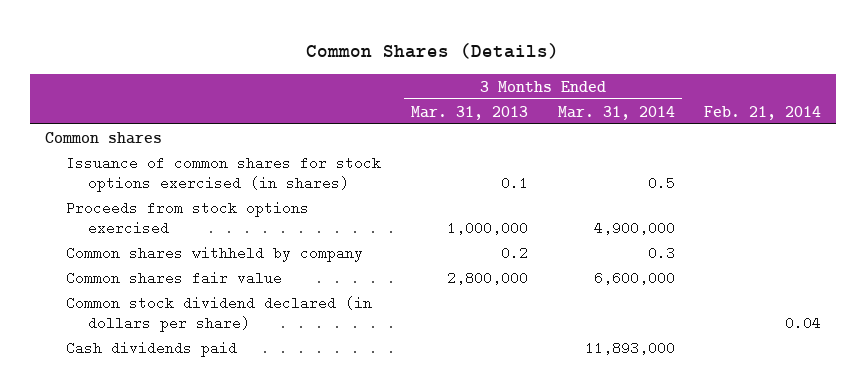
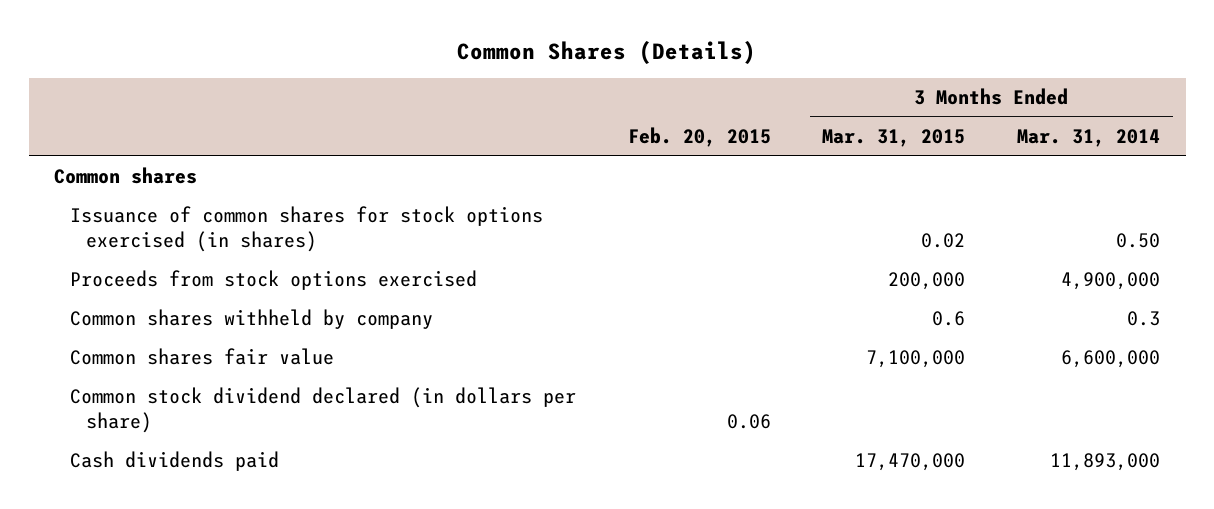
- | 3 Months Ended Mar. 31, 2013 | 3 Months Ended Mar. 31, 2014 | Feb. 21, 2014
+ | Feb. 20, 2015 | 3 Months Ended Mar. 31, 2015 | 3 Months Ended Mar. 31, 2014
- Issuance of common shares for stock options exercised (in shares) | 0.1 | 0.5 |
+ Issuance of common shares for stock options exercised (in shares) | | 0.02 | 0.50

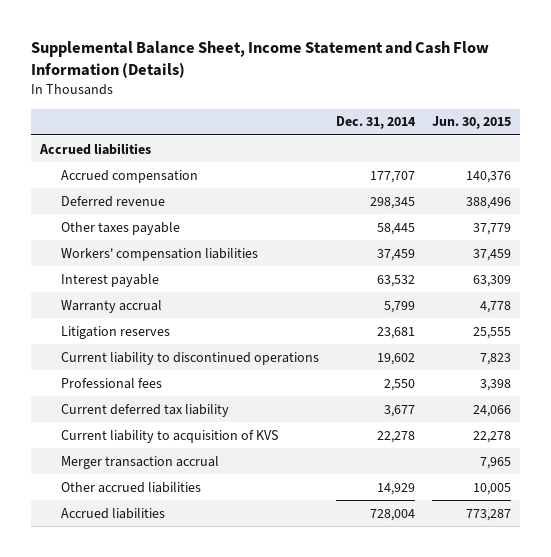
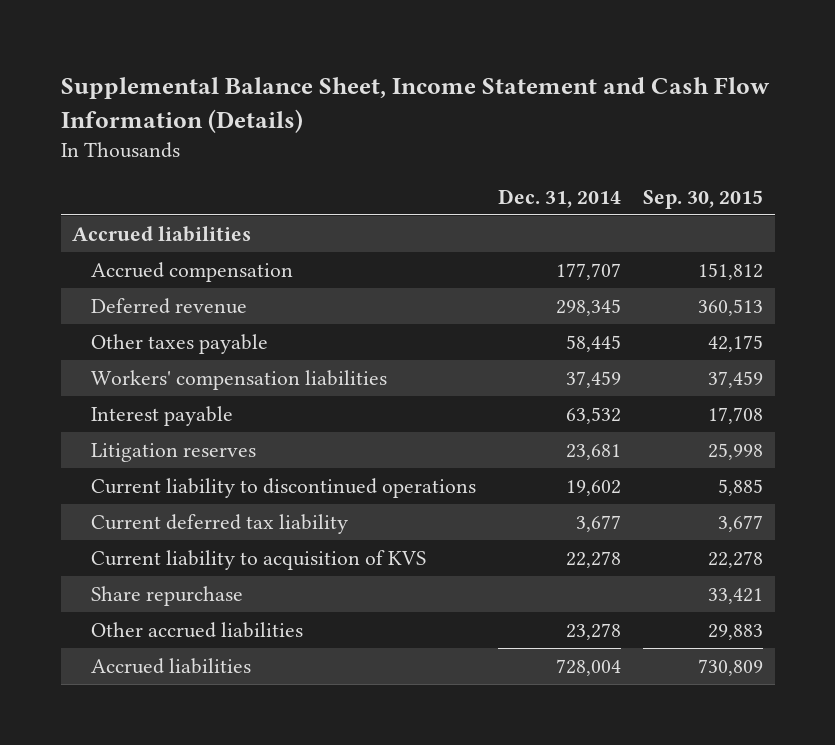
- | Dec. 31, 2014 | Jun. 30, 2015
+ | Dec. 31, 2014 | Sep. 30, 2015
- Warranty accrual | 5,799 | 4,778
- Professional fees | 2,550 | 3,398
- Merger transaction accrual | | 7,965
- Other accrued liabilities | 14,929 | 10,005
+ Share repurchase | | 33,421
+ Other accrued liabilities | 23,278 | 29,883

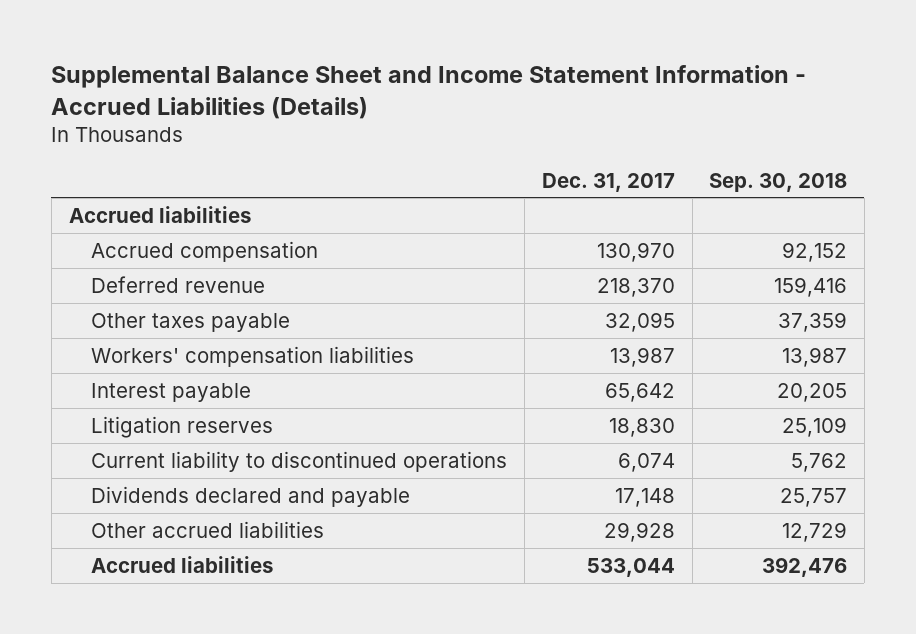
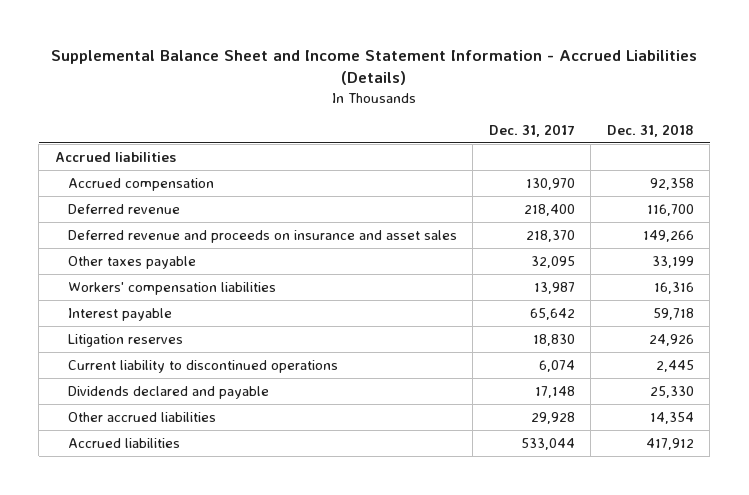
- | Dec. 31, 2017 | Sep. 30, 2018
+ | Dec. 31, 2017 | Dec. 31, 2018
- Deferred revenue | 218,370 | 159,416
+ Deferred revenue | 218,400 | 116,700
+ Deferred revenue and proceeds on insurance and asset sales | 218,370 | 149,266

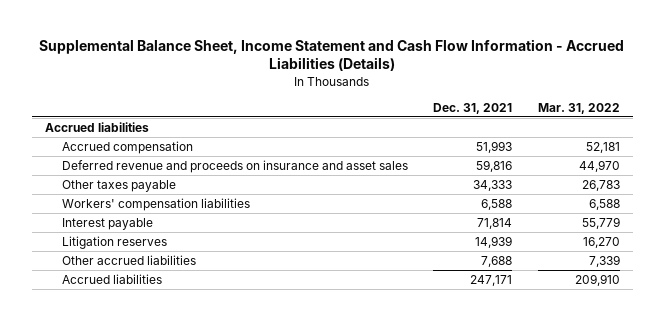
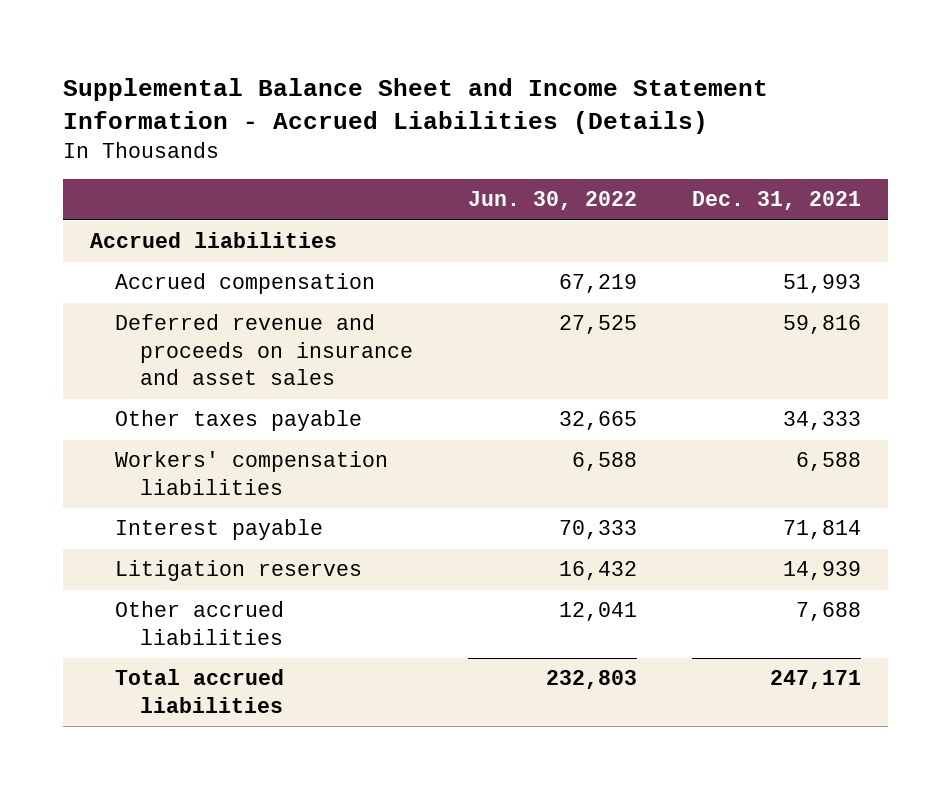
- Supplemental Balance Sheet, Income Statement and Cash Flow Information - Accrued Liabilities (Details)
+ Supplemental Balance Sheet and Income Statement Information - Accrued Liabilities (Details)
- | Dec. 31, 2021 | Mar. 31, 2022
+ | Jun. 30, 2022 | Dec. 31, 2021
- Accrued liabilities | 247,171 | 209,910
+ Total accrued liabilities | 232,803 | 247,171

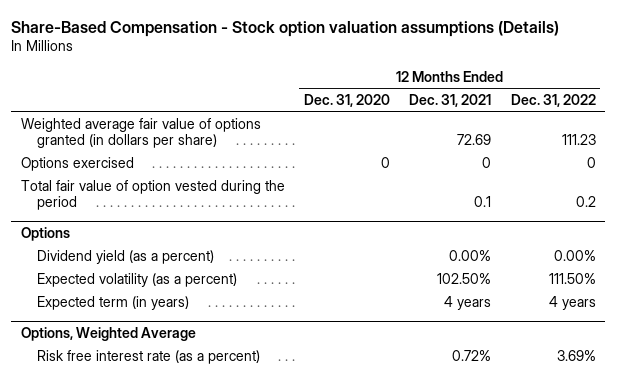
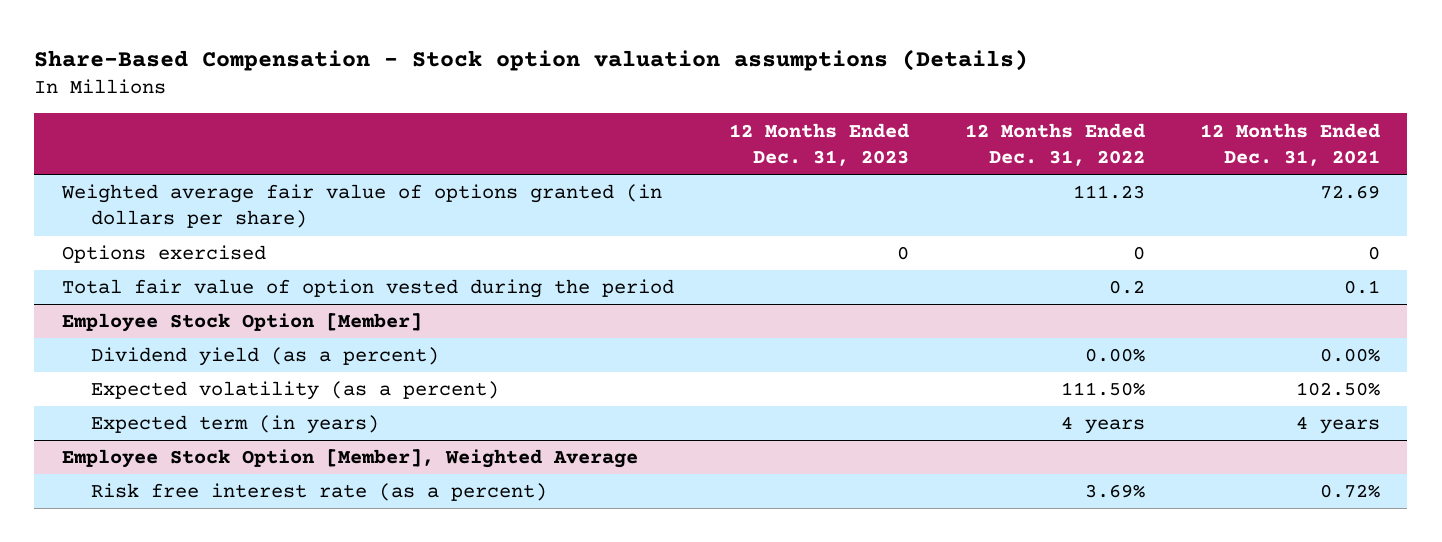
- | 12 Months Ended Dec. 31, 2020 | 12 Months Ended Dec. 31, 2021 | 12 Months Ended Dec. 31, 2022
+ | 12 Months Ended Dec. 31, 2023 | 12 Months Ended Dec. 31, 2022 | 12 Months Ended Dec. 31, 2021
- Options
+ Employee Stock Option [Member]
- Options, Weighted Average
+ Employee Stock Option [Member], Weighted Average

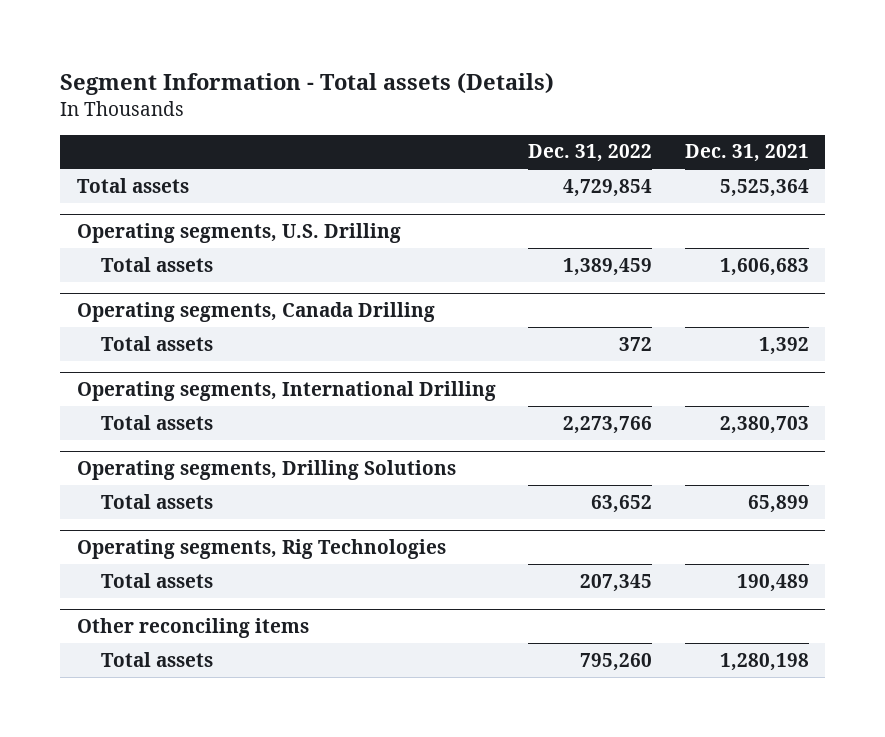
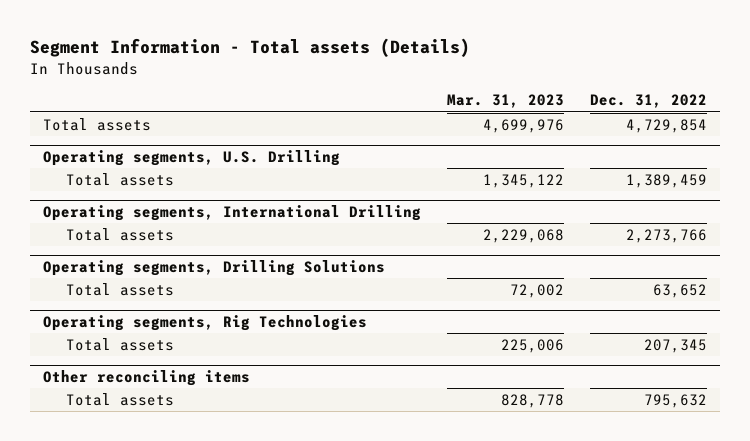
- | Dec. 31, 2022 | Dec. 31, 2021
+ | Mar. 31, 2023 | Dec. 31, 2022
- Operating segments, Canada Drilling
- Total assets | 372 | 1,392
@ Other reconciling items
- Total assets | 795,260 | 1,280,198
+ Total assets | 828,778 | 795,632

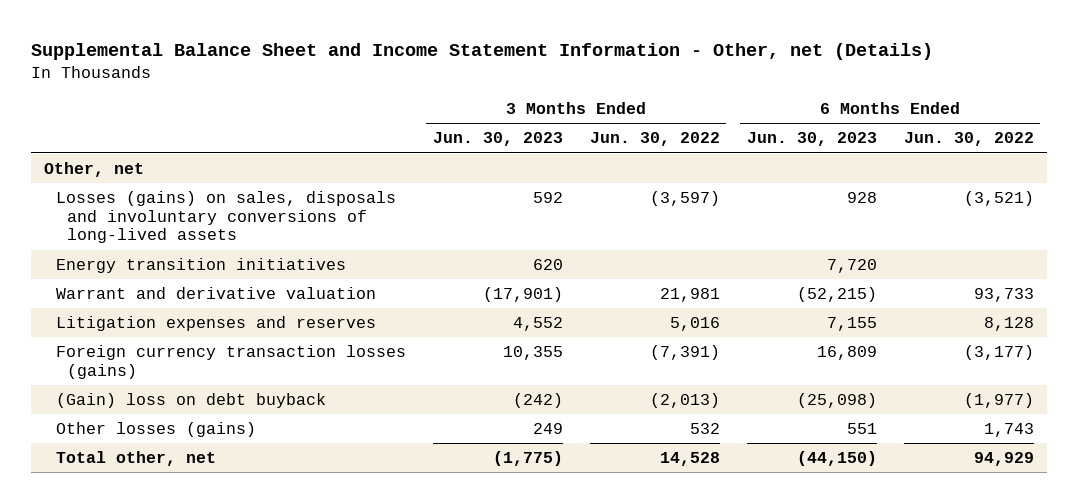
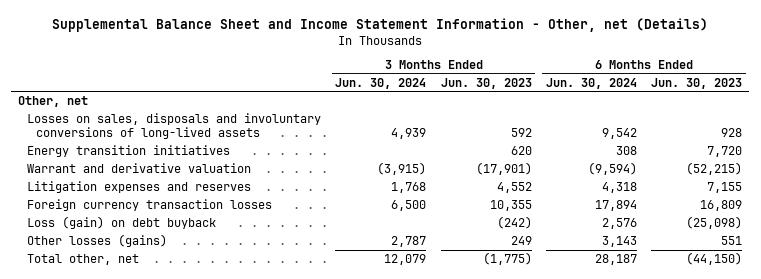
- | 3 Months Ended Jun. 30, 2023 | 3 Months Ended Jun. 30, 2022 | 6 Months Ended Jun. 30, 2023 | 6 Months Ended Jun. 30, 2022
+ | 3 Months Ended Jun. 30, 2024 | 3 Months Ended Jun. 30, 2023 | 6 Months Ended Jun. 30, 2024 | 6 Months Ended Jun. 30, 2023
- Losses (gains) on sales, disposals and involuntary conversions of long-lived assets | 592 | (3,597) | 928 | (3,521)
+ Losses on sales, disposals and involuntary conversions of long-lived assets | 4,939 | 592 | 9,542 | 928
- Foreign currency transaction losses (gains) | 10,355 | (7,391) | 16,809 | (3,177)
- (Gain) loss on debt buyback | (242) | (2,013) | (25,098) | (1,977)
+ Foreign currency transaction losses | 6,500 | 10,355 | 17,894 | 16,809
+ Loss (gain) on debt buyback | | (242) | 2,576 | (25,098)

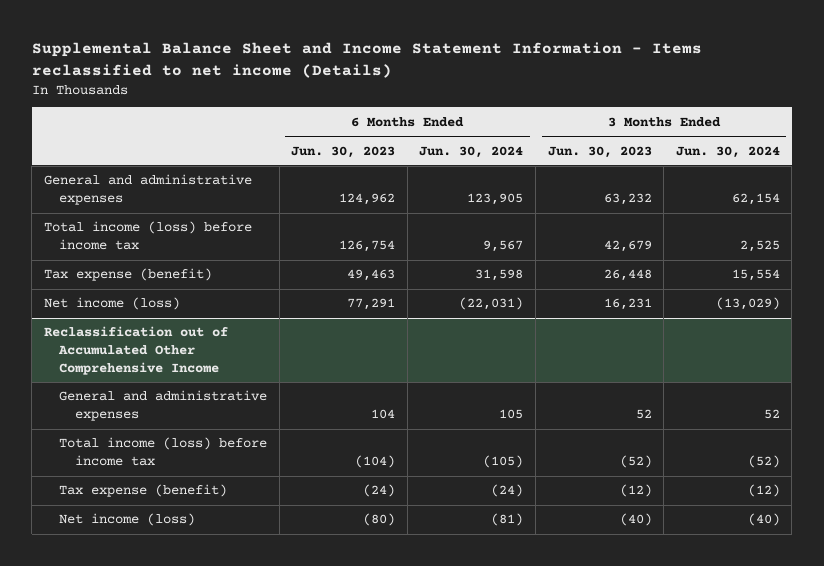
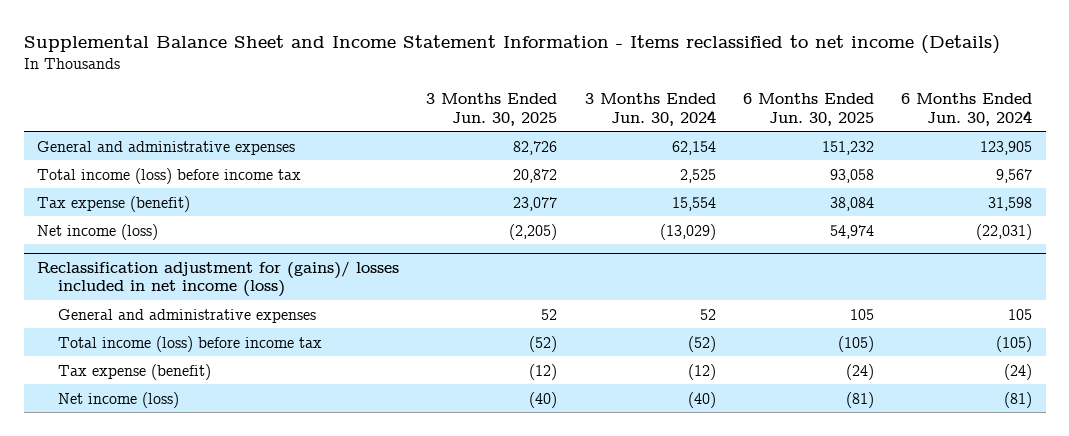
- | 6 Months Ended Jun. 30, 2023 | 6 Months Ended Jun. 30, 2024 | 3 Months Ended Jun. 30, 2023 | 3 Months Ended Jun. 30, 2024
+ | 3 Months Ended Jun. 30, 2025 | 3 Months Ended Jun. 30, 2024 | 6 Months Ended Jun. 30, 2025 | 6 Months Ended Jun. 30, 2024
- Reclassification out of Accumulated Other Comprehensive Income
+ Reclassification adjustment for (gains)/ losses included in net income (loss)

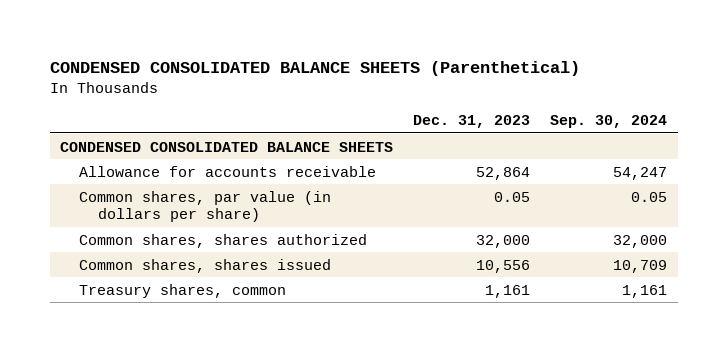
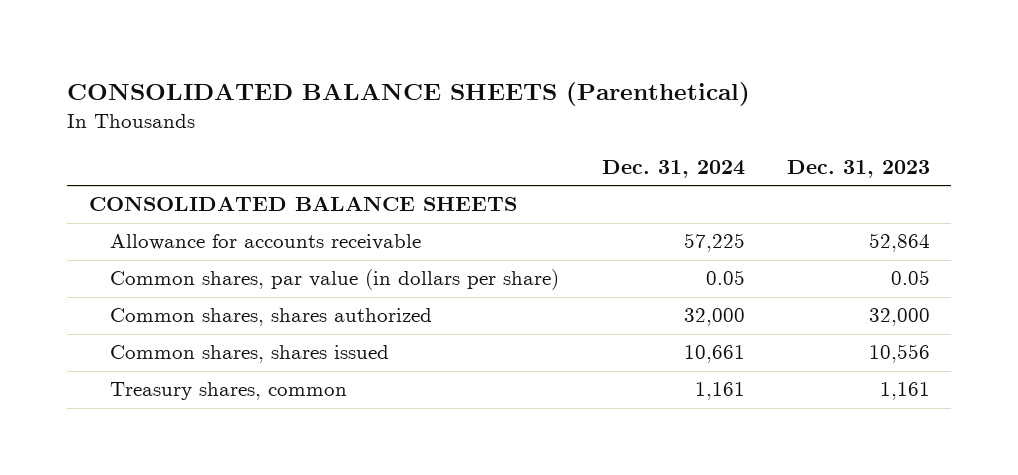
- CONDENSED CONSOLIDATED BALANCE SHEETS (Parenthetical)
+ CONSOLIDATED BALANCE SHEETS (Parenthetical)
- | Dec. 31, 2023 | Sep. 30, 2024
+ | Dec. 31, 2024 | Dec. 31, 2023
- CONDENSED CONSOLIDATED BALANCE SHEETS
+ CONSOLIDATED BALANCE SHEETS

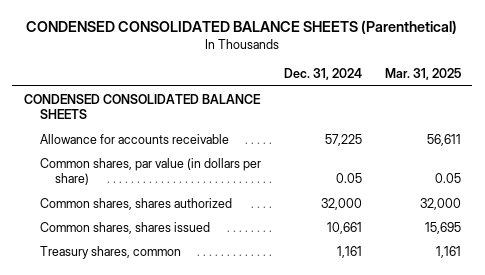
- CONSOLIDATED BALANCE SHEETS (Parenthetical)
+ CONDENSED CONSOLIDATED BALANCE SHEETS (Parenthetical)
- | Dec. 31, 2024 | Dec. 31, 2023
+ | Dec. 31, 2024 | Mar. 31, 2025
- CONSOLIDATED BALANCE SHEETS
+ CONDENSED CONSOLIDATED BALANCE SHEETS

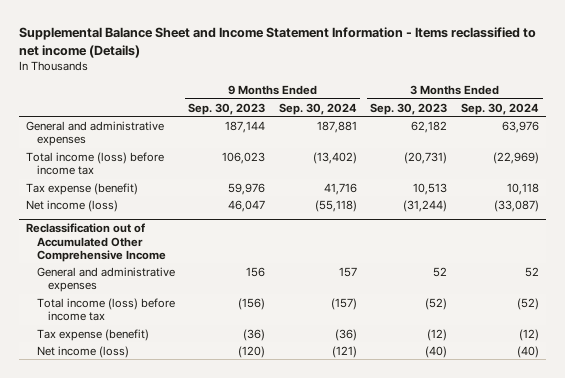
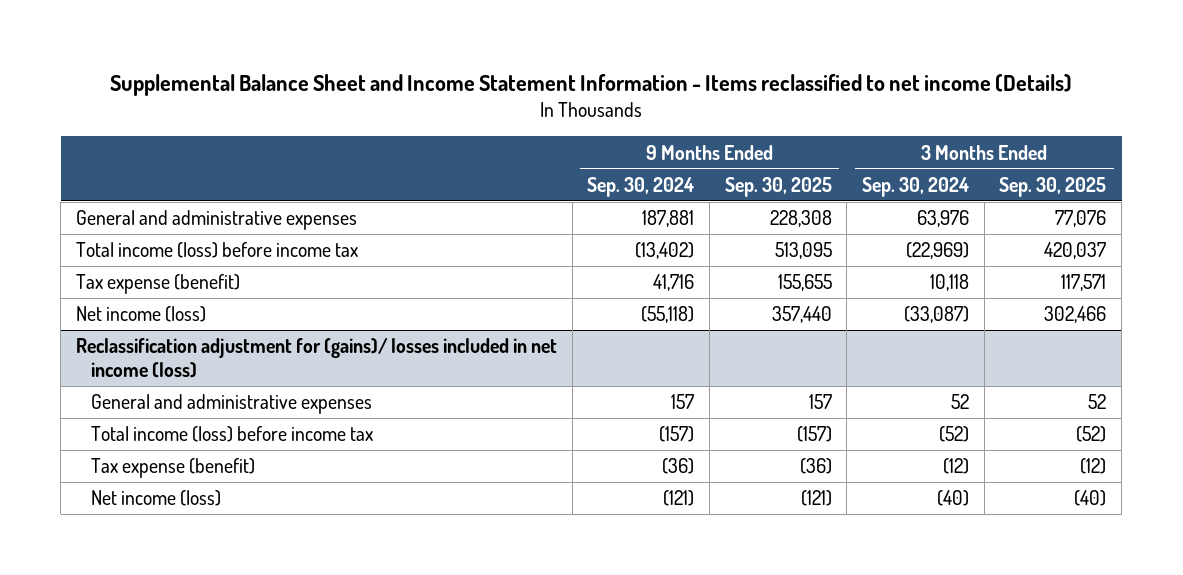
- | 9 Months Ended Sep. 30, 2023 | 9 Months Ended Sep. 30, 2024 | 3 Months Ended Sep. 30, 2023 | 3 Months Ended Sep. 30, 2024
+ | 9 Months Ended Sep. 30, 2024 | 9 Months Ended Sep. 30, 2025 | 3 Months Ended Sep. 30, 2024 | 3 Months Ended Sep. 30, 2025
- Reclassification out of Accumulated Other Comprehensive Income
+ Reclassification adjustment for (gains)/ losses included in net income (loss)

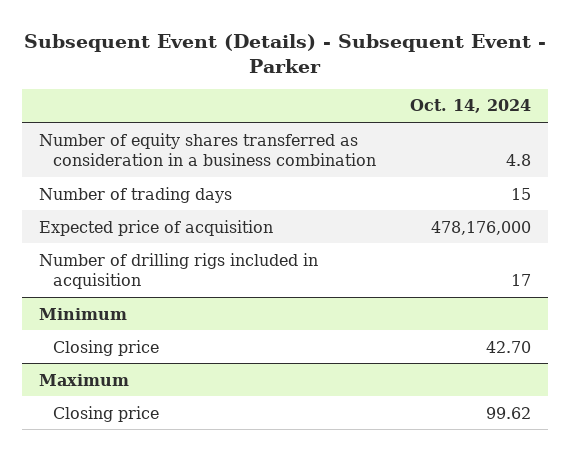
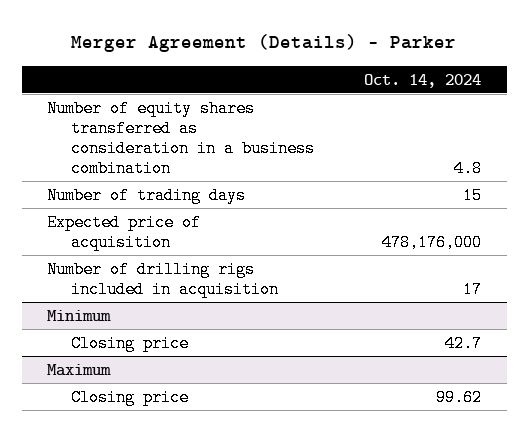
- Subsequent Event (Details) - Subsequent Event - Parker
+ Merger Agreement (Details) - Parker
@ Minimum
- Closing price | 42.70
+ Closing price | 42.7

